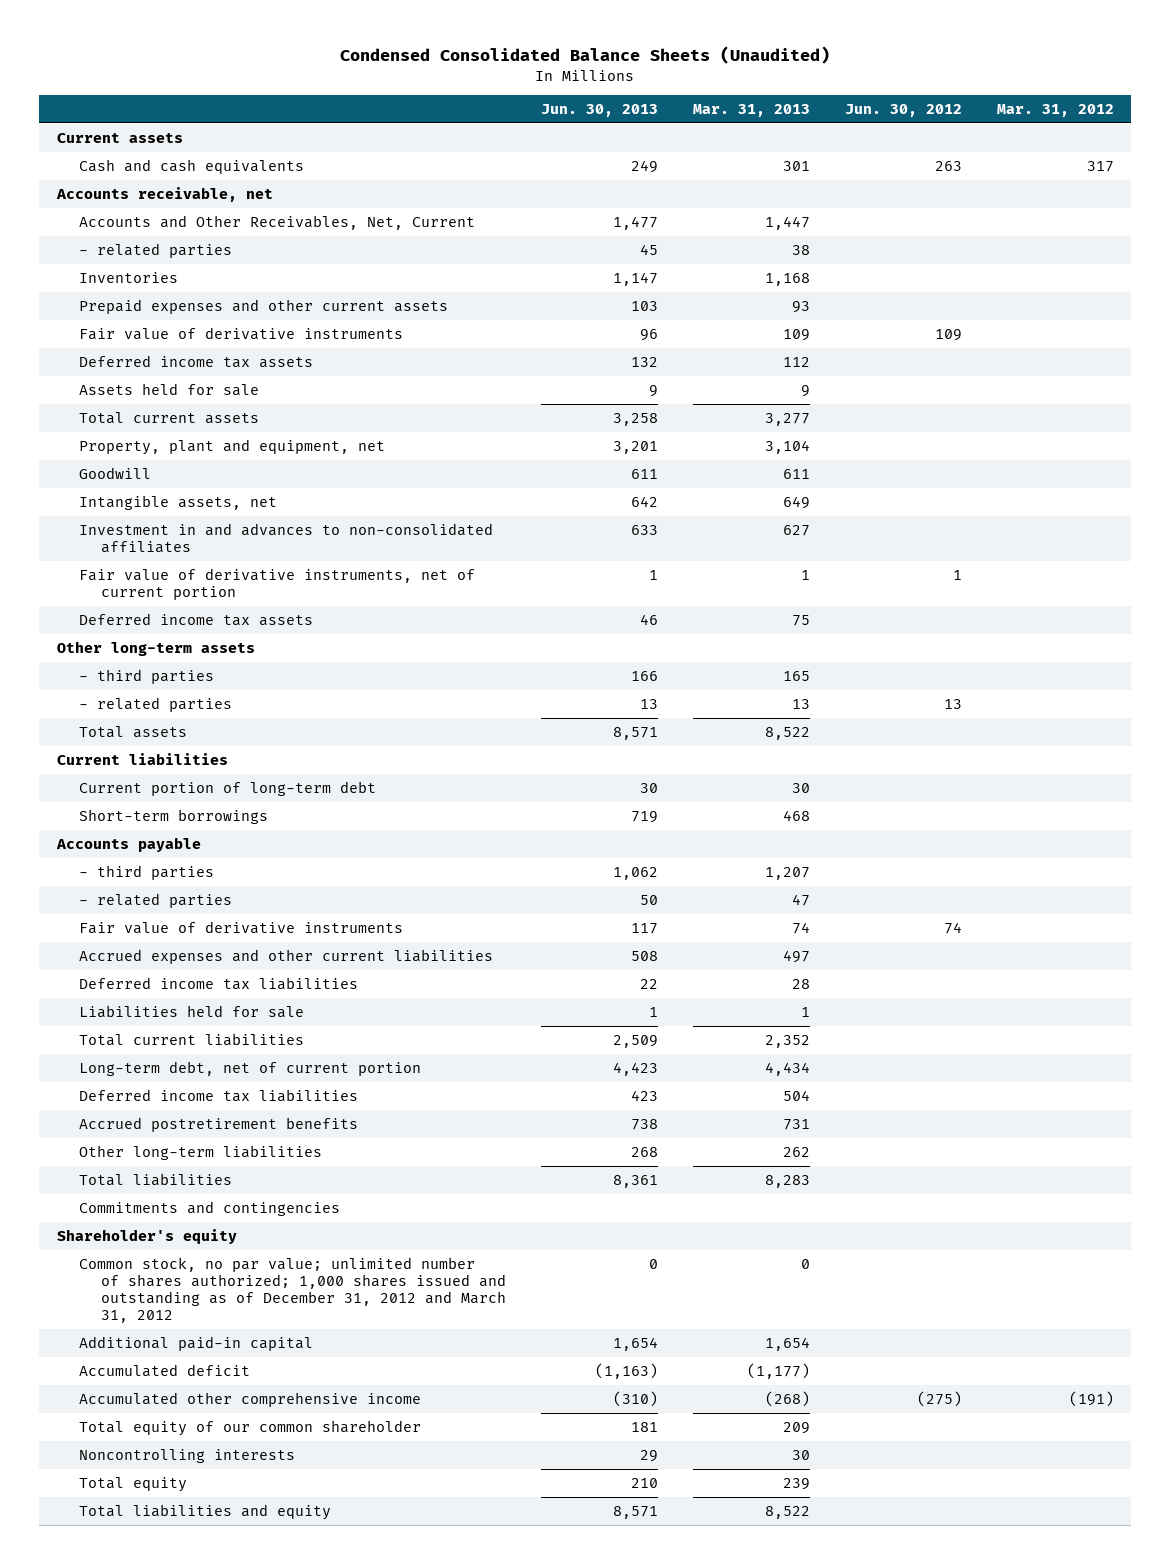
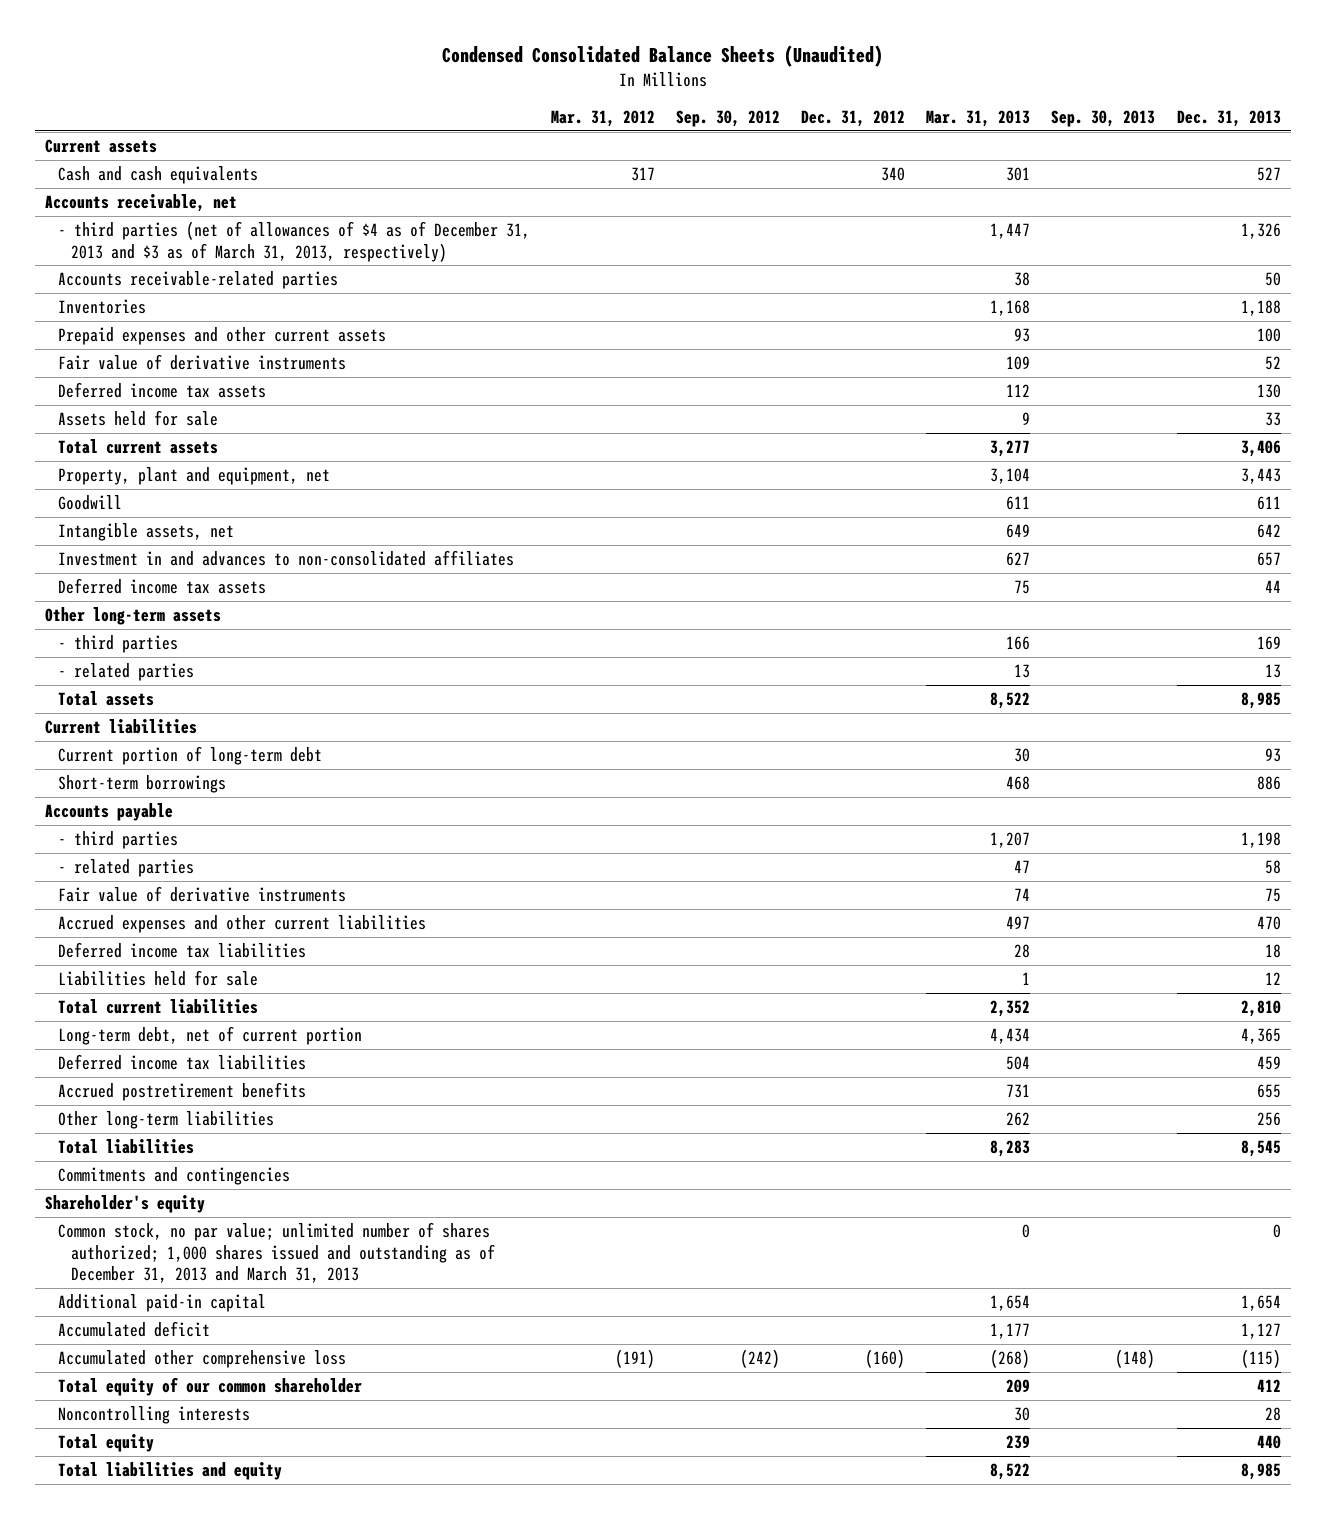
- | Jun. 30, 2013 | Mar. 31, 2013 | Jun. 30, 2012 | Mar. 31, 2012
+ | Mar. 31, 2012 | Sep. 30, 2012 | Dec. 31, 2012 | Mar. 31, 2013 | Sep. 30, 2013 | Dec. 31, 2013
- Accounts and Other Receivables, Net, Current | 1,477 | 1,447 | |
- - related parties | 45 | 38 | |
+ - third parties (net of allowances of $4 as of December 31, 2013 and $3 as of March 31, 2013, respectively) | | | | 1,447 | | 1,326
+ Accounts receivable-related parties | | | | 38 | | 50
- Fair value of derivative instruments, net of current portion | 1 | 1 | 1 |
- - third parties | 166 | 165 | |
+ - third parties | | | | 166 | | 169
- Common stock, no par value; unlimited number of shares authorized; 1,000 shares issued and outstanding as of December 31, 2012 and March 31, 2012 | 0 | 0 | |
+ Common stock, no par value; unlimited number of shares authorized; 1,000 shares issued and outstanding as of December 31, 2013 and March 31, 2013 | | | | 0 | | 0
- Accumulated deficit | (1,163) | (1,177) | |
- Accumulated other comprehensive income | (310) | (268) | (275) | (191)
+ Accumulated deficit | | | | 1,177 | | 1,127
+ Accumulated other comprehensive loss | (191) | (242) | (160) | (268) | (148) | (115)

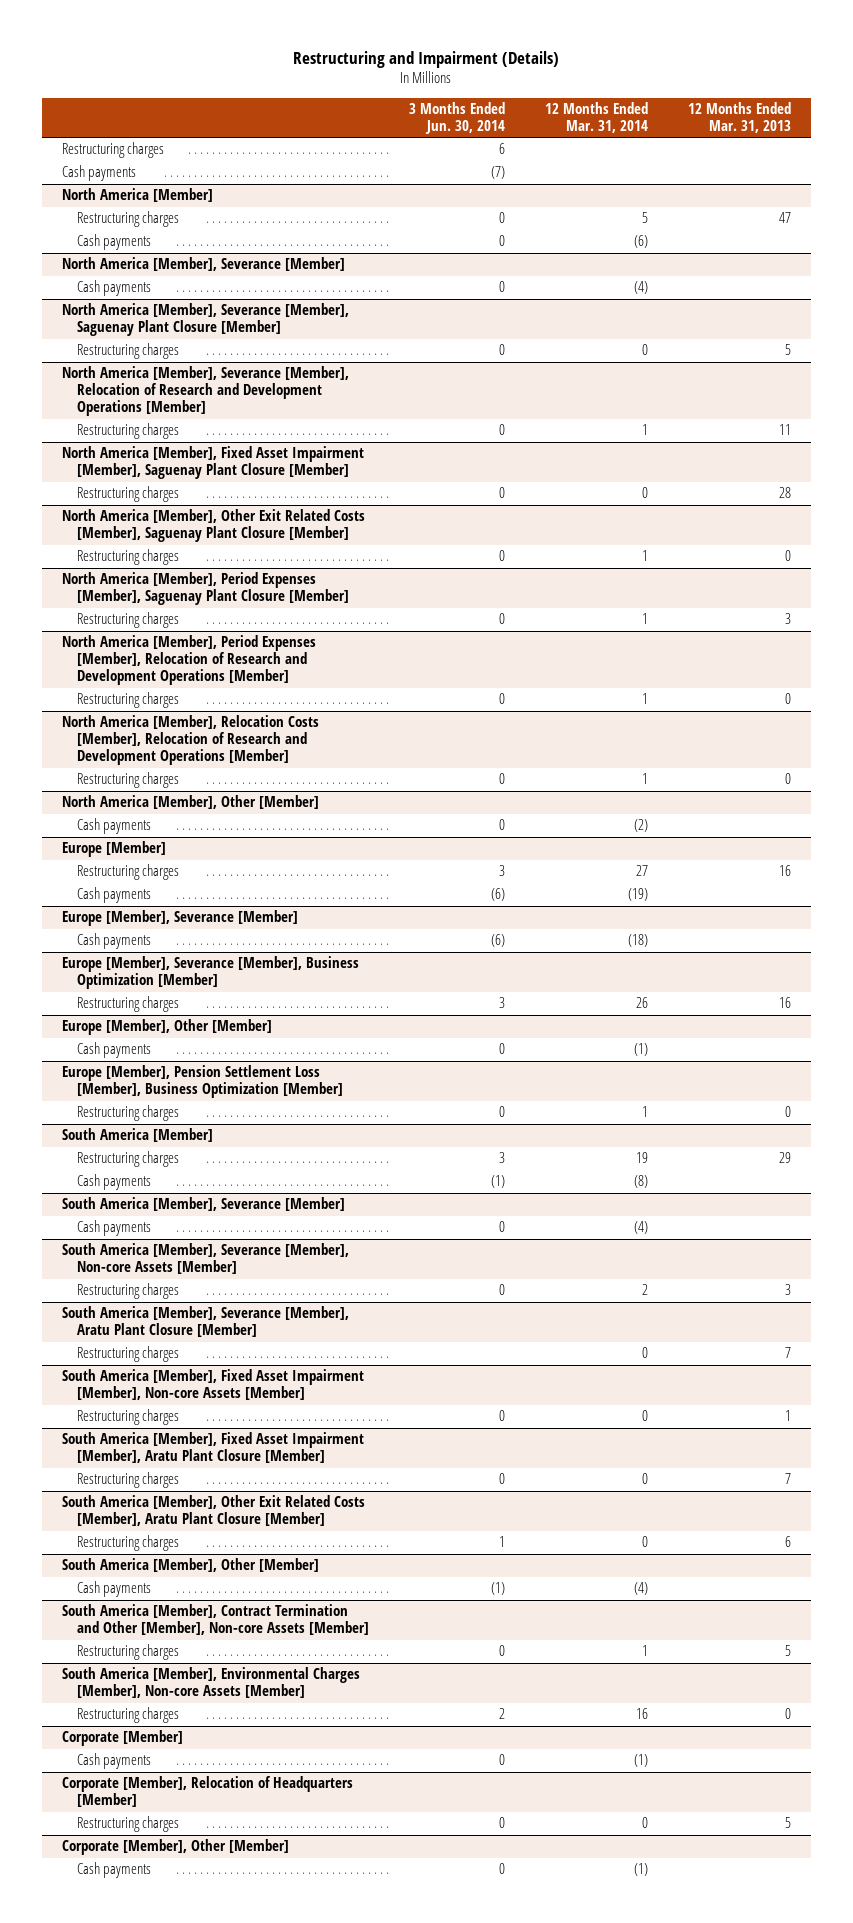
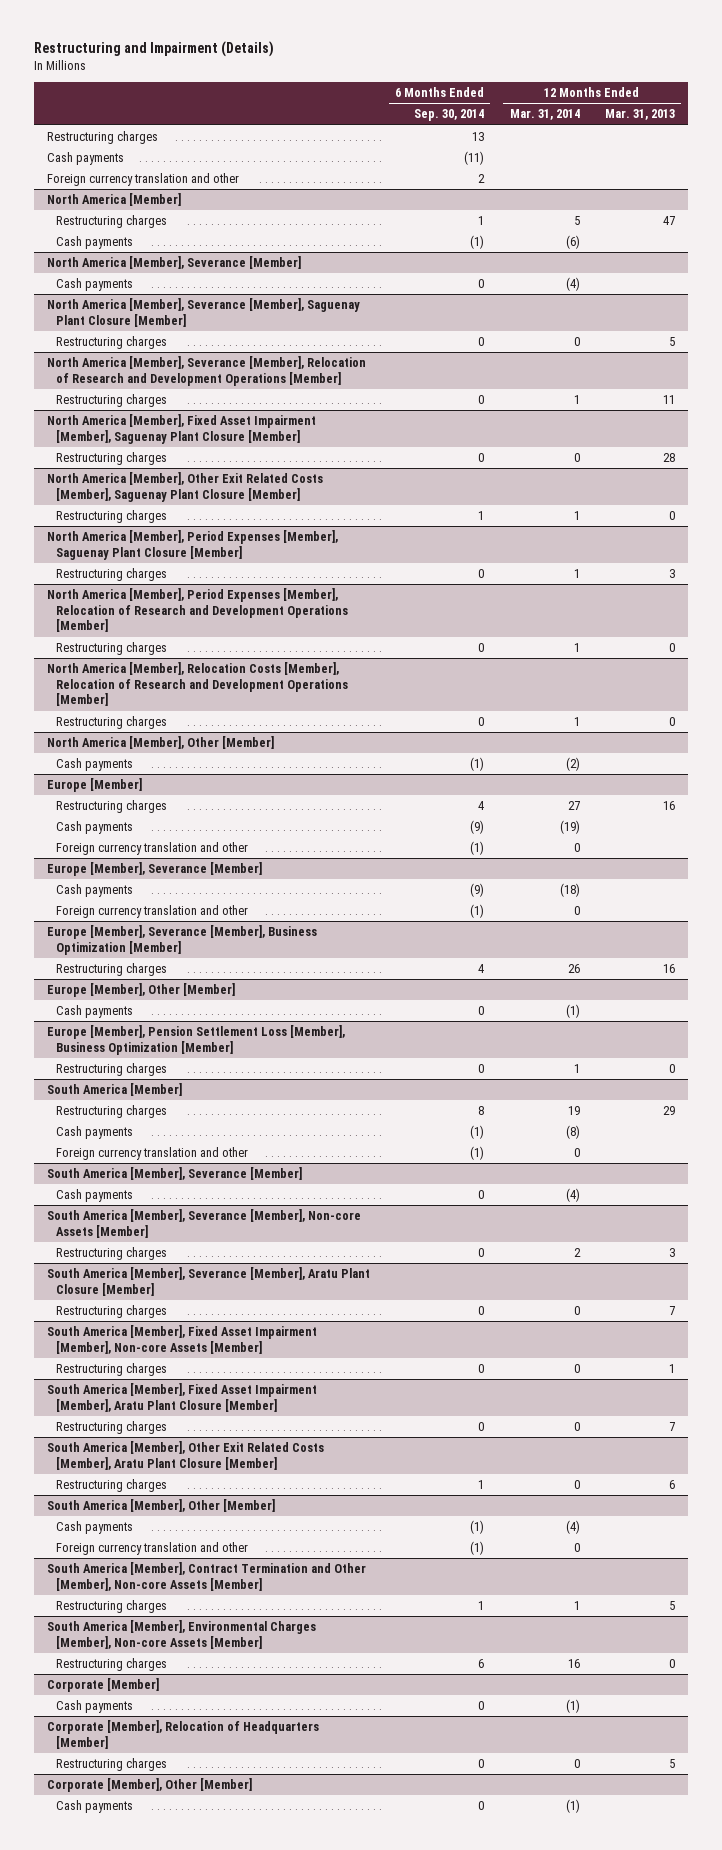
- | 3 Months Ended Jun. 30, 2014 | 12 Months Ended Mar. 31, 2014 | 12 Months Ended Mar. 31, 2013
+ | 6 Months Ended Sep. 30, 2014 | 12 Months Ended Mar. 31, 2014 | 12 Months Ended Mar. 31, 2013
+ Foreign currency translation and other | 2 | |
@ Europe [Member]
+ Foreign currency translation and other | (1) | 0 |
@ Europe [Member], Severance [Member]
+ Foreign currency translation and other | (1) | 0 |
@ South America [Member]
+ Foreign currency translation and other | (1) | 0 |
@ South America [Member], Other [Member]
+ Foreign currency translation and other | (1) | 0 |

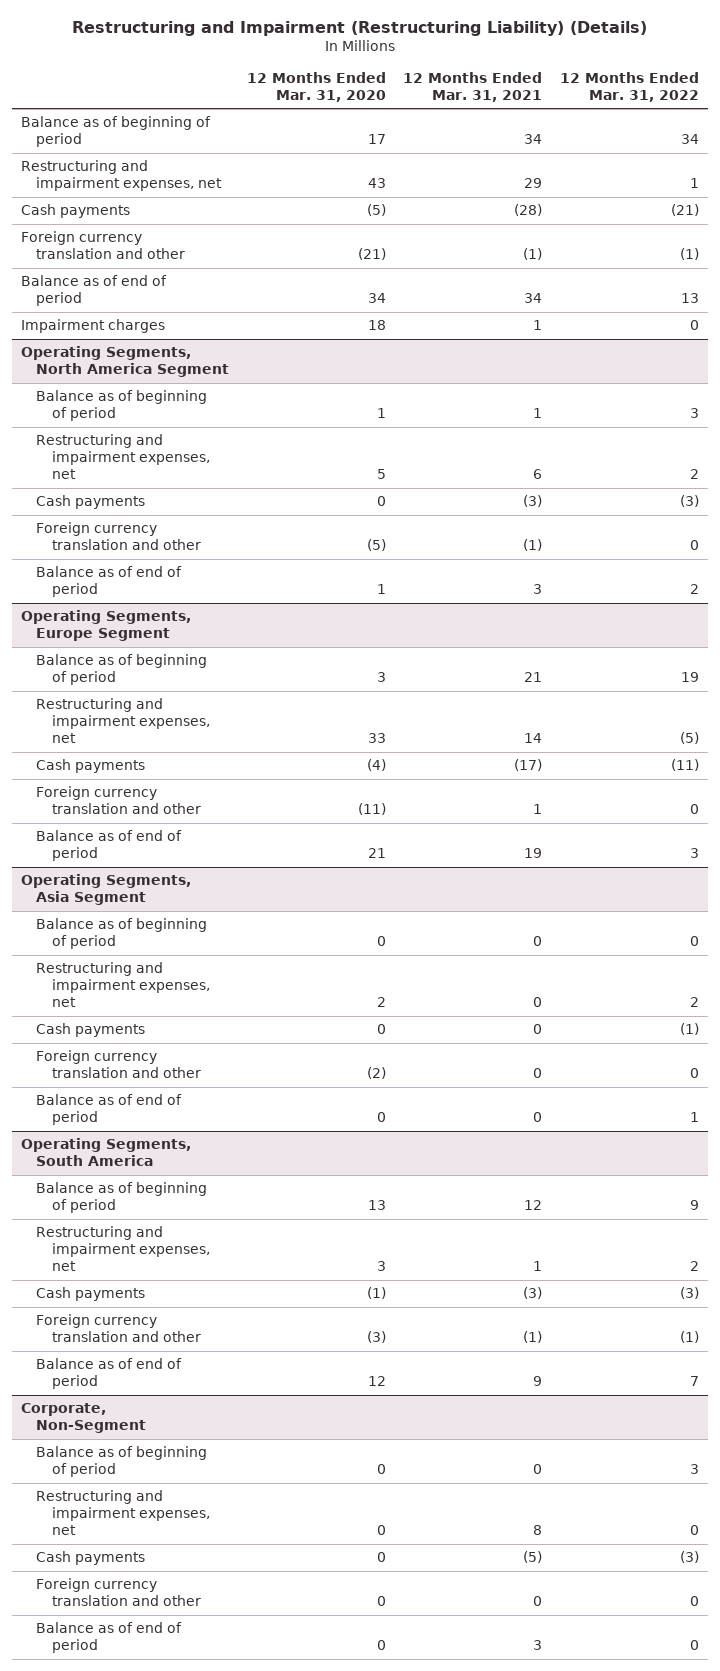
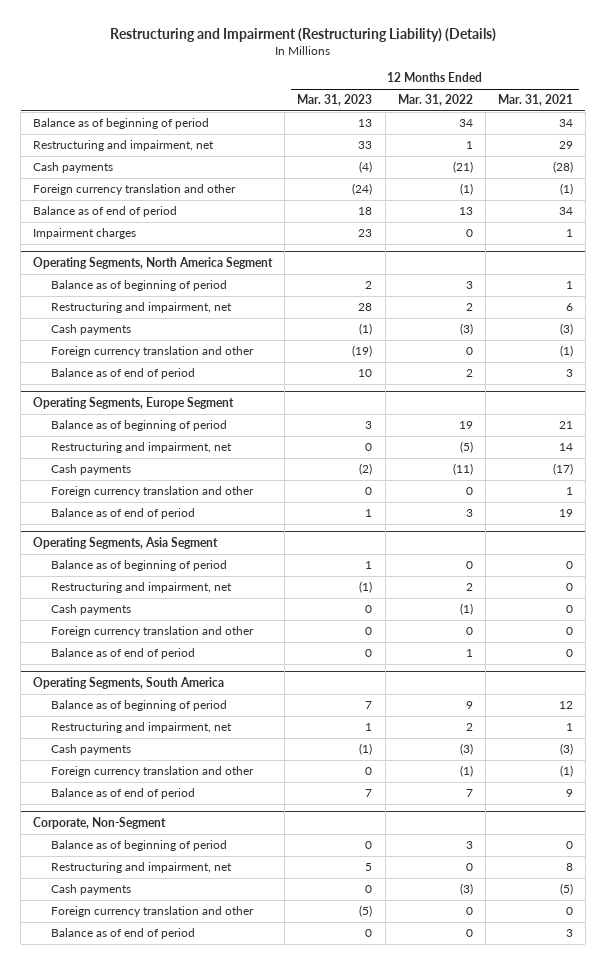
- | 12 Months Ended Mar. 31, 2020 | 12 Months Ended Mar. 31, 2021 | 12 Months Ended Mar. 31, 2022
+ | 12 Months Ended Mar. 31, 2023 | 12 Months Ended Mar. 31, 2022 | 12 Months Ended Mar. 31, 2021
- Restructuring and impairment expenses, net | 43 | 29 | 1
+ Restructuring and impairment, net | 33 | 1 | 29
@ Operating Segments, North America Segment
- Restructuring and impairment expenses, net | 5 | 6 | 2
+ Restructuring and impairment, net | 28 | 2 | 6
@ Operating Segments, Europe Segment
- Restructuring and impairment expenses, net | 33 | 14 | (5)
+ Restructuring and impairment, net | 0 | (5) | 14
@ Operating Segments, Asia Segment
- Restructuring and impairment expenses, net | 2 | 0 | 2
+ Restructuring and impairment, net | (1) | 2 | 0
@ Operating Segments, South America
- Restructuring and impairment expenses, net | 3 | 1 | 2
+ Restructuring and impairment, net | 1 | 2 | 1
@ Corporate, Non-Segment
- Restructuring and impairment expenses, net | 0 | 8 | 0
+ Restructuring and impairment, net | 5 | 0 | 8

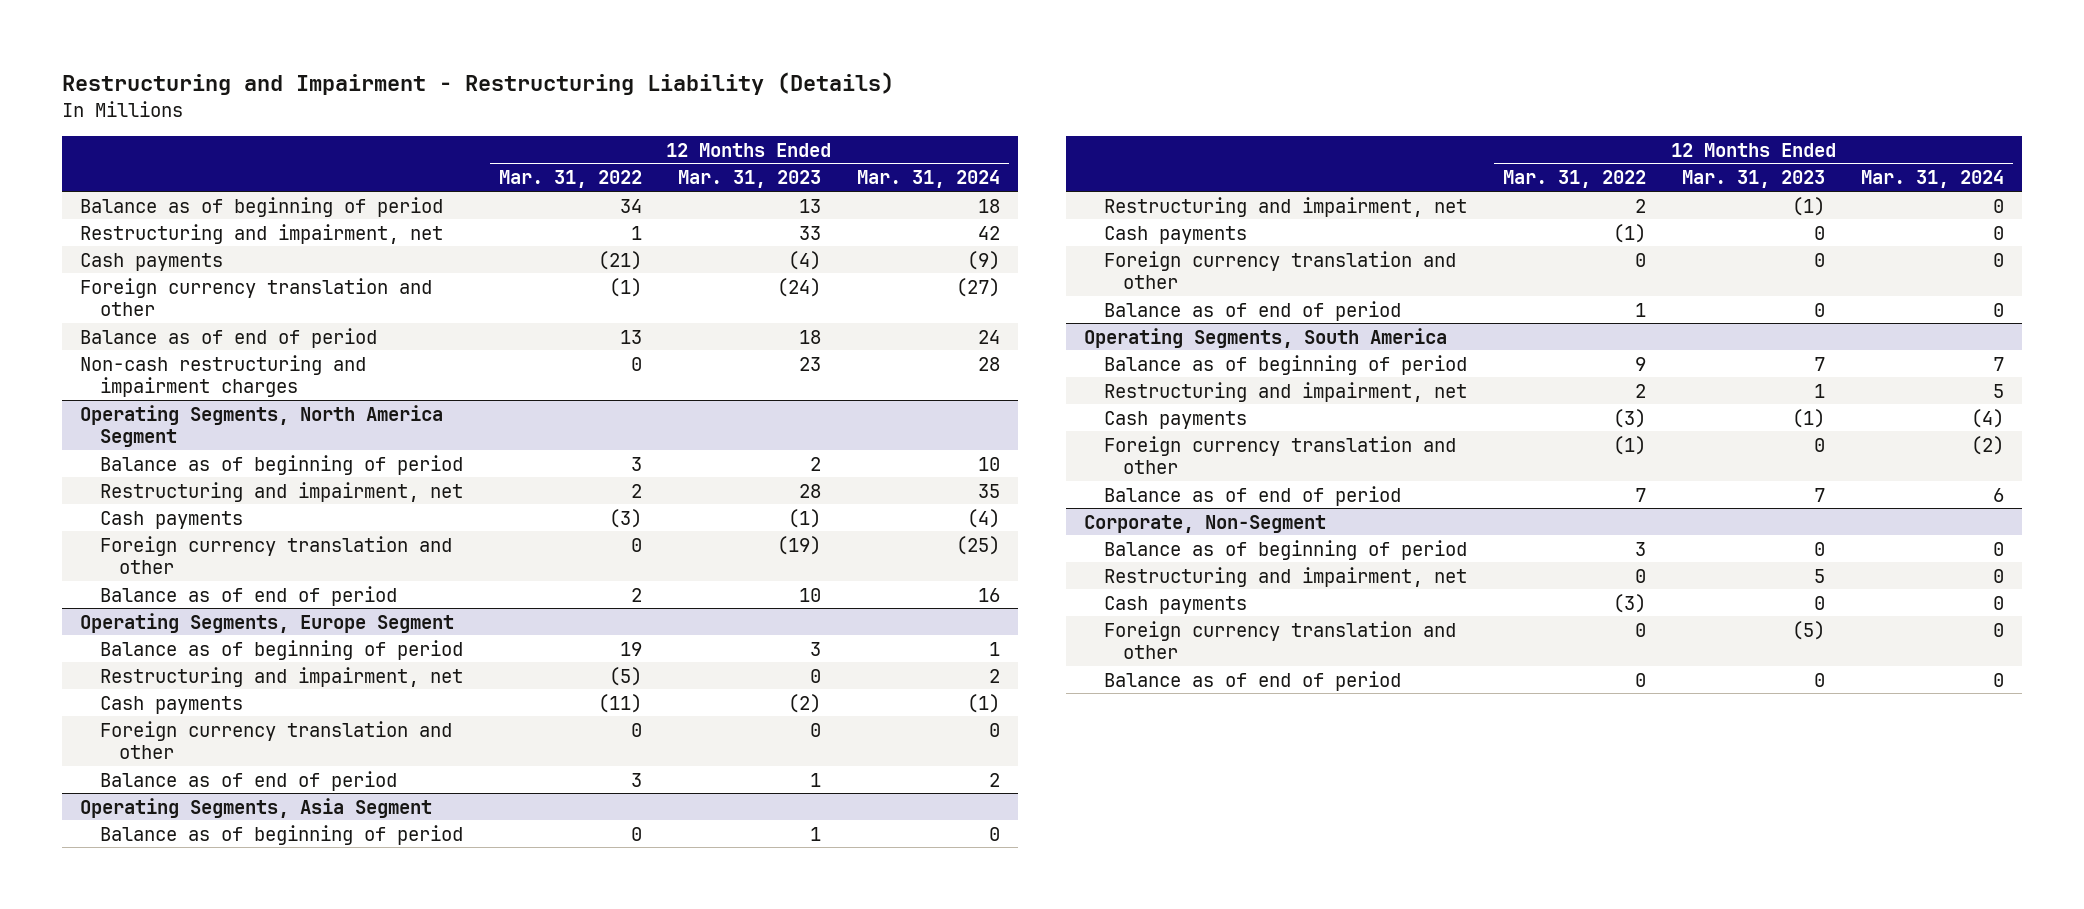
- Restructuring and Impairment (Restructuring Liability) (Details)
+ Restructuring and Impairment - Restructuring Liability (Details)
- | 12 Months Ended Mar. 31, 2023 | 12 Months Ended Mar. 31, 2022 | 12 Months Ended Mar. 31, 2021
+ | 12 Months Ended Mar. 31, 2022 | 12 Months Ended Mar. 31, 2023 | 12 Months Ended Mar. 31, 2024
- Impairment charges | 23 | 0 | 1
+ Non-cash restructuring and impairment charges | 0 | 23 | 28

